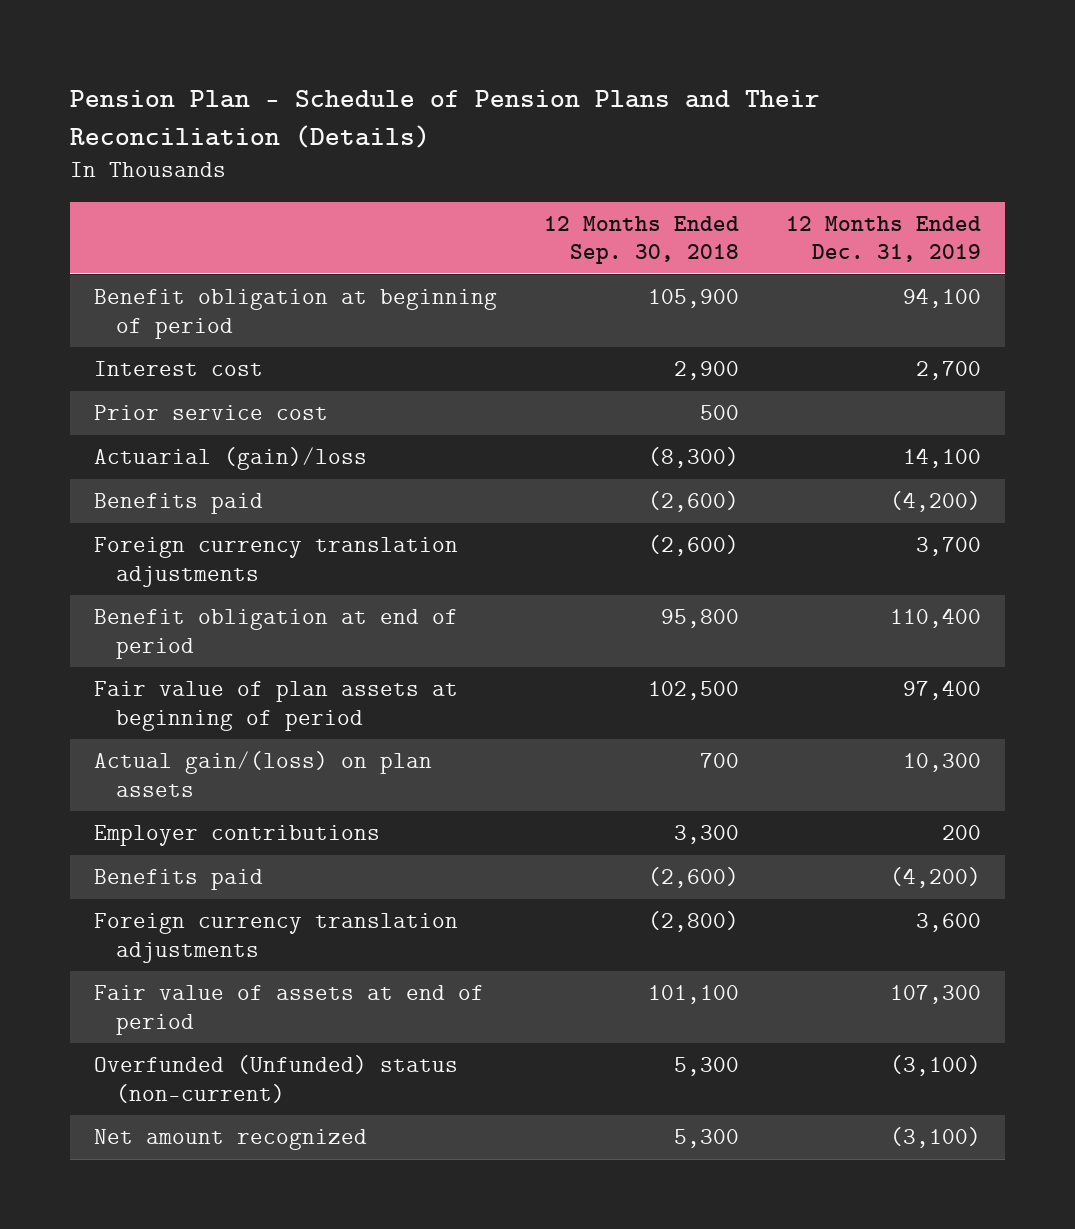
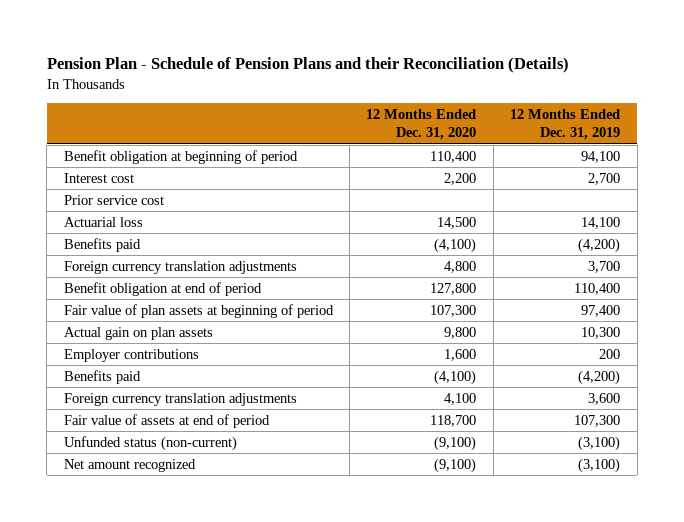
- Pension Plan - Schedule of Pension Plans and Their Reconciliation (Details)
+ Pension Plan - Schedule of Pension Plans and their Reconciliation (Details)
- | 12 Months Ended Sep. 30, 2018 | 12 Months Ended Dec. 31, 2019
+ | 12 Months Ended Dec. 31, 2020 | 12 Months Ended Dec. 31, 2019
- Actuarial (gain)/loss | (8,300) | 14,100
+ Actuarial loss | 14,500 | 14,100
- Actual gain/(loss) on plan assets | 700 | 10,300
+ Actual gain on plan assets | 9,800 | 10,300
- Overfunded (Unfunded) status (non-current) | 5,300 | (3,100)
+ Unfunded status (non-current) | (9,100) | (3,100)

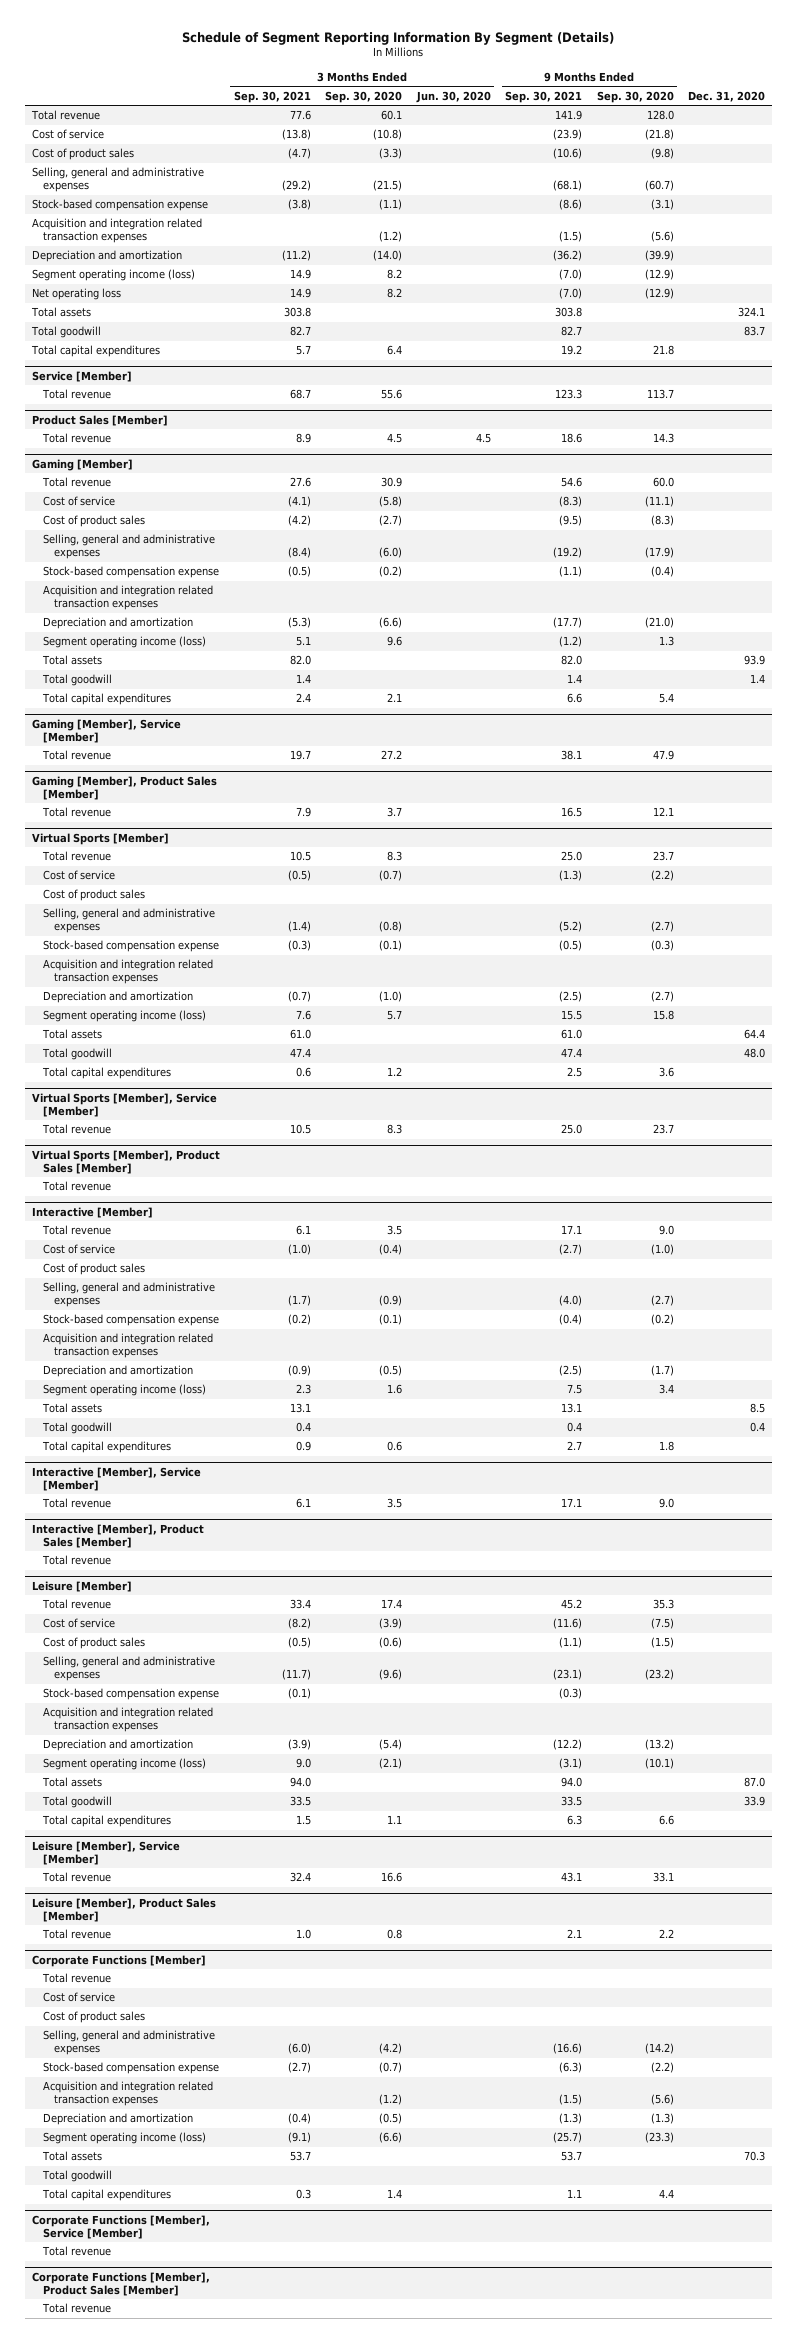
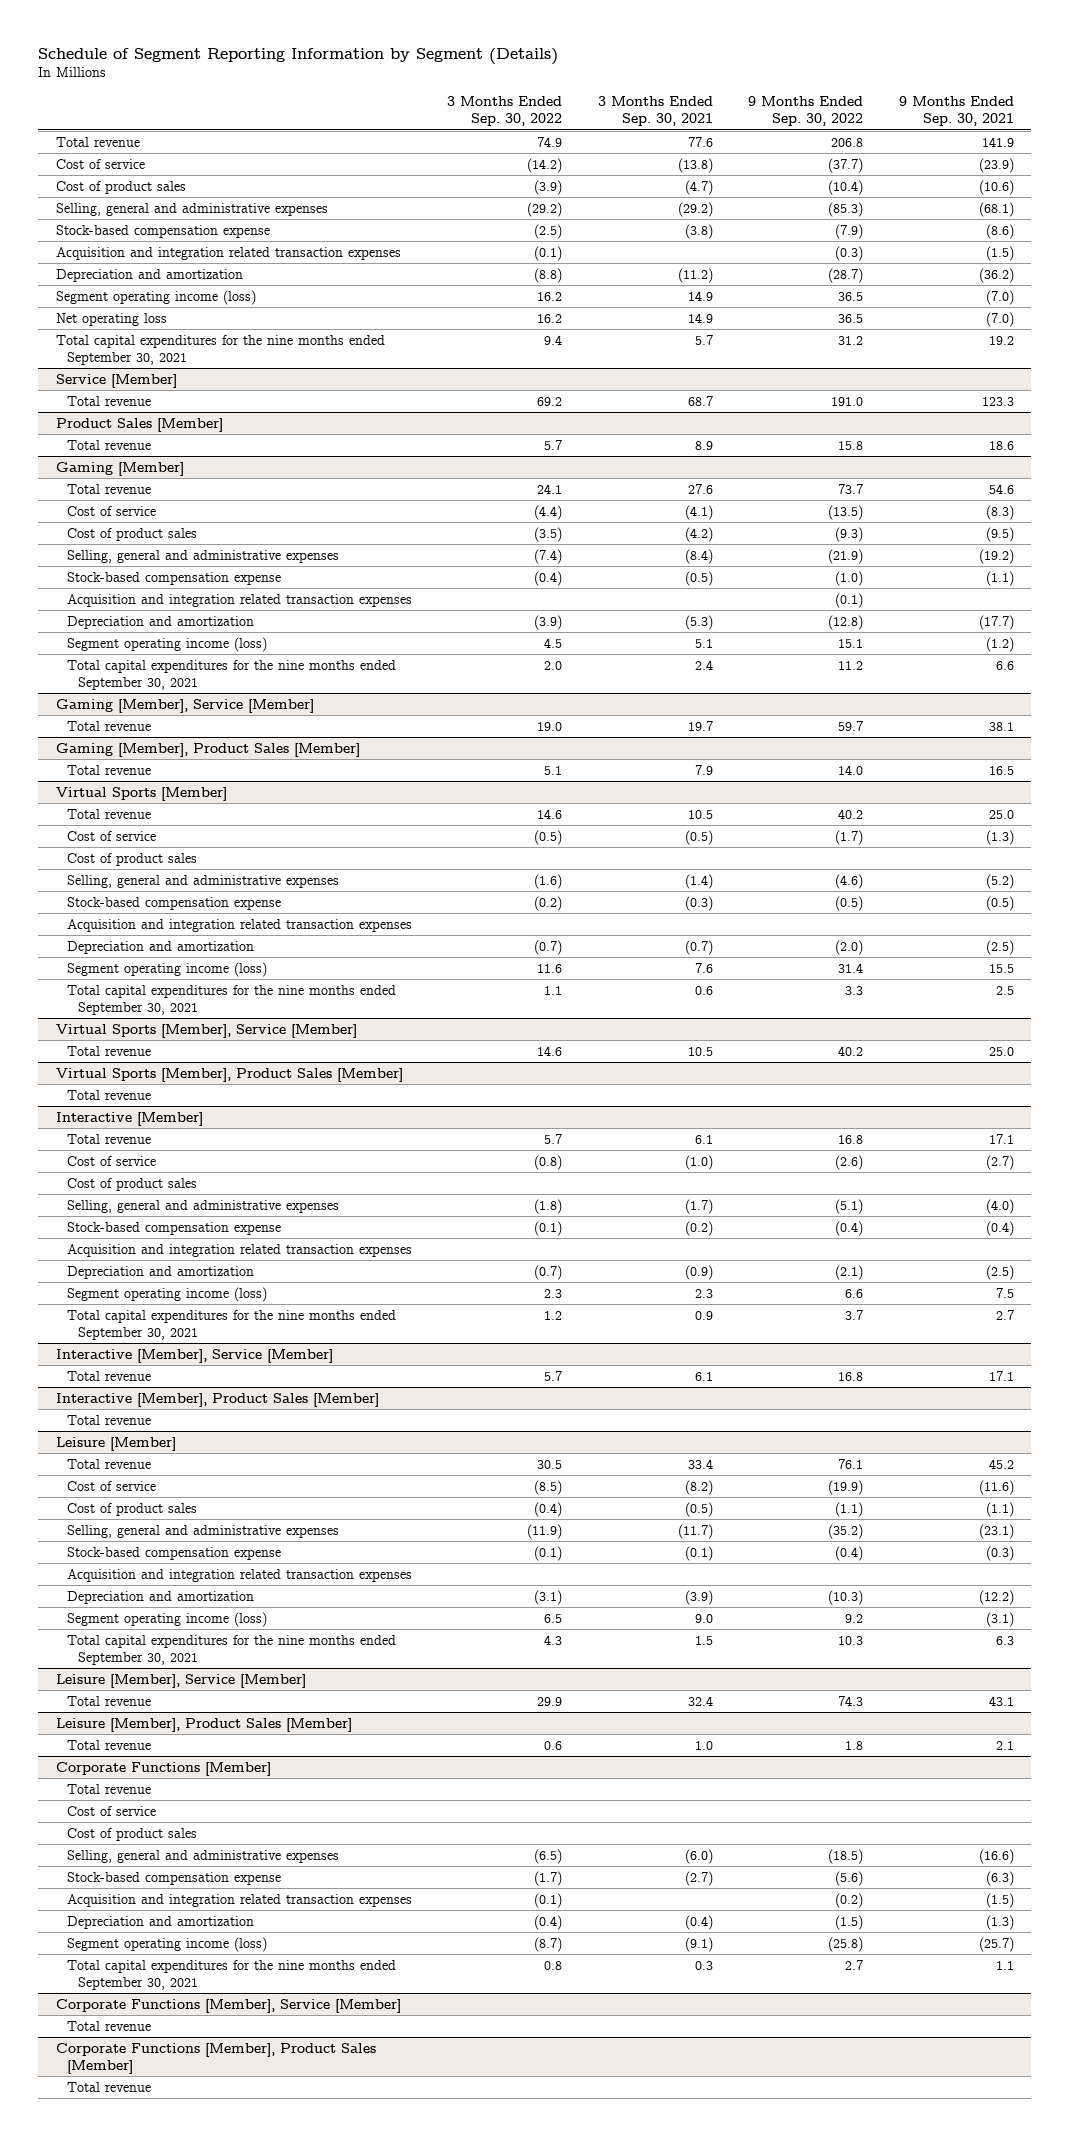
- Schedule of Segment Reporting Information By Segment (Details)
+ Schedule of Segment Reporting Information by Segment (Details)
- | 3 Months Ended Sep. 30, 2021 | 3 Months Ended Sep. 30, 2020 | 3 Months Ended Jun. 30, 2020 | 9 Months Ended Sep. 30, 2021 | 9 Months Ended Sep. 30, 2020 | Dec. 31, 2020
+ | 3 Months Ended Sep. 30, 2022 | 3 Months Ended Sep. 30, 2021 | 9 Months Ended Sep. 30, 2022 | 9 Months Ended Sep. 30, 2021
- Total assets | 303.8 | | | 303.8 | | 324.1
- Total goodwill | 82.7 | | | 82.7 | | 83.7
- Total capital expenditures | 5.7 | 6.4 | | 19.2 | 21.8 |
+ Total capital expenditures for the nine months ended September 30, 2021 | 9.4 | 5.7 | 31.2 | 19.2
@ Gaming [Member]
- Total assets | 82.0 | | | 82.0 | | 93.9
- Total goodwill | 1.4 | | | 1.4 | | 1.4
- Total capital expenditures | 2.4 | 2.1 | | 6.6 | 5.4 |
+ Total capital expenditures for the nine months ended September 30, 2021 | 2.0 | 2.4 | 11.2 | 6.6
@ Virtual Sports [Member]
- Total assets | 61.0 | | | 61.0 | | 64.4
- Total goodwill | 47.4 | | | 47.4 | | 48.0
- Total capital expenditures | 0.6 | 1.2 | | 2.5 | 3.6 |
+ Total capital expenditures for the nine months ended September 30, 2021 | 1.1 | 0.6 | 3.3 | 2.5
@ Interactive [Member]
- Total assets | 13.1 | | | 13.1 | | 8.5
- Total goodwill | 0.4 | | | 0.4 | | 0.4
- Total capital expenditures | 0.9 | 0.6 | | 2.7 | 1.8 |
+ Total capital expenditures for the nine months ended September 30, 2021 | 1.2 | 0.9 | 3.7 | 2.7
@ Leisure [Member]
- Total assets | 94.0 | | | 94.0 | | 87.0
- Total goodwill | 33.5 | | | 33.5 | | 33.9
- Total capital expenditures | 1.5 | 1.1 | | 6.3 | 6.6 |
+ Total capital expenditures for the nine months ended September 30, 2021 | 4.3 | 1.5 | 10.3 | 6.3
@ Corporate Functions [Member]
- Total assets | 53.7 | | | 53.7 | | 70.3
- Total goodwill
- Total capital expenditures | 0.3 | 1.4 | | 1.1 | 4.4 |
+ Total capital expenditures for the nine months ended September 30, 2021 | 0.8 | 0.3 | 2.7 | 1.1

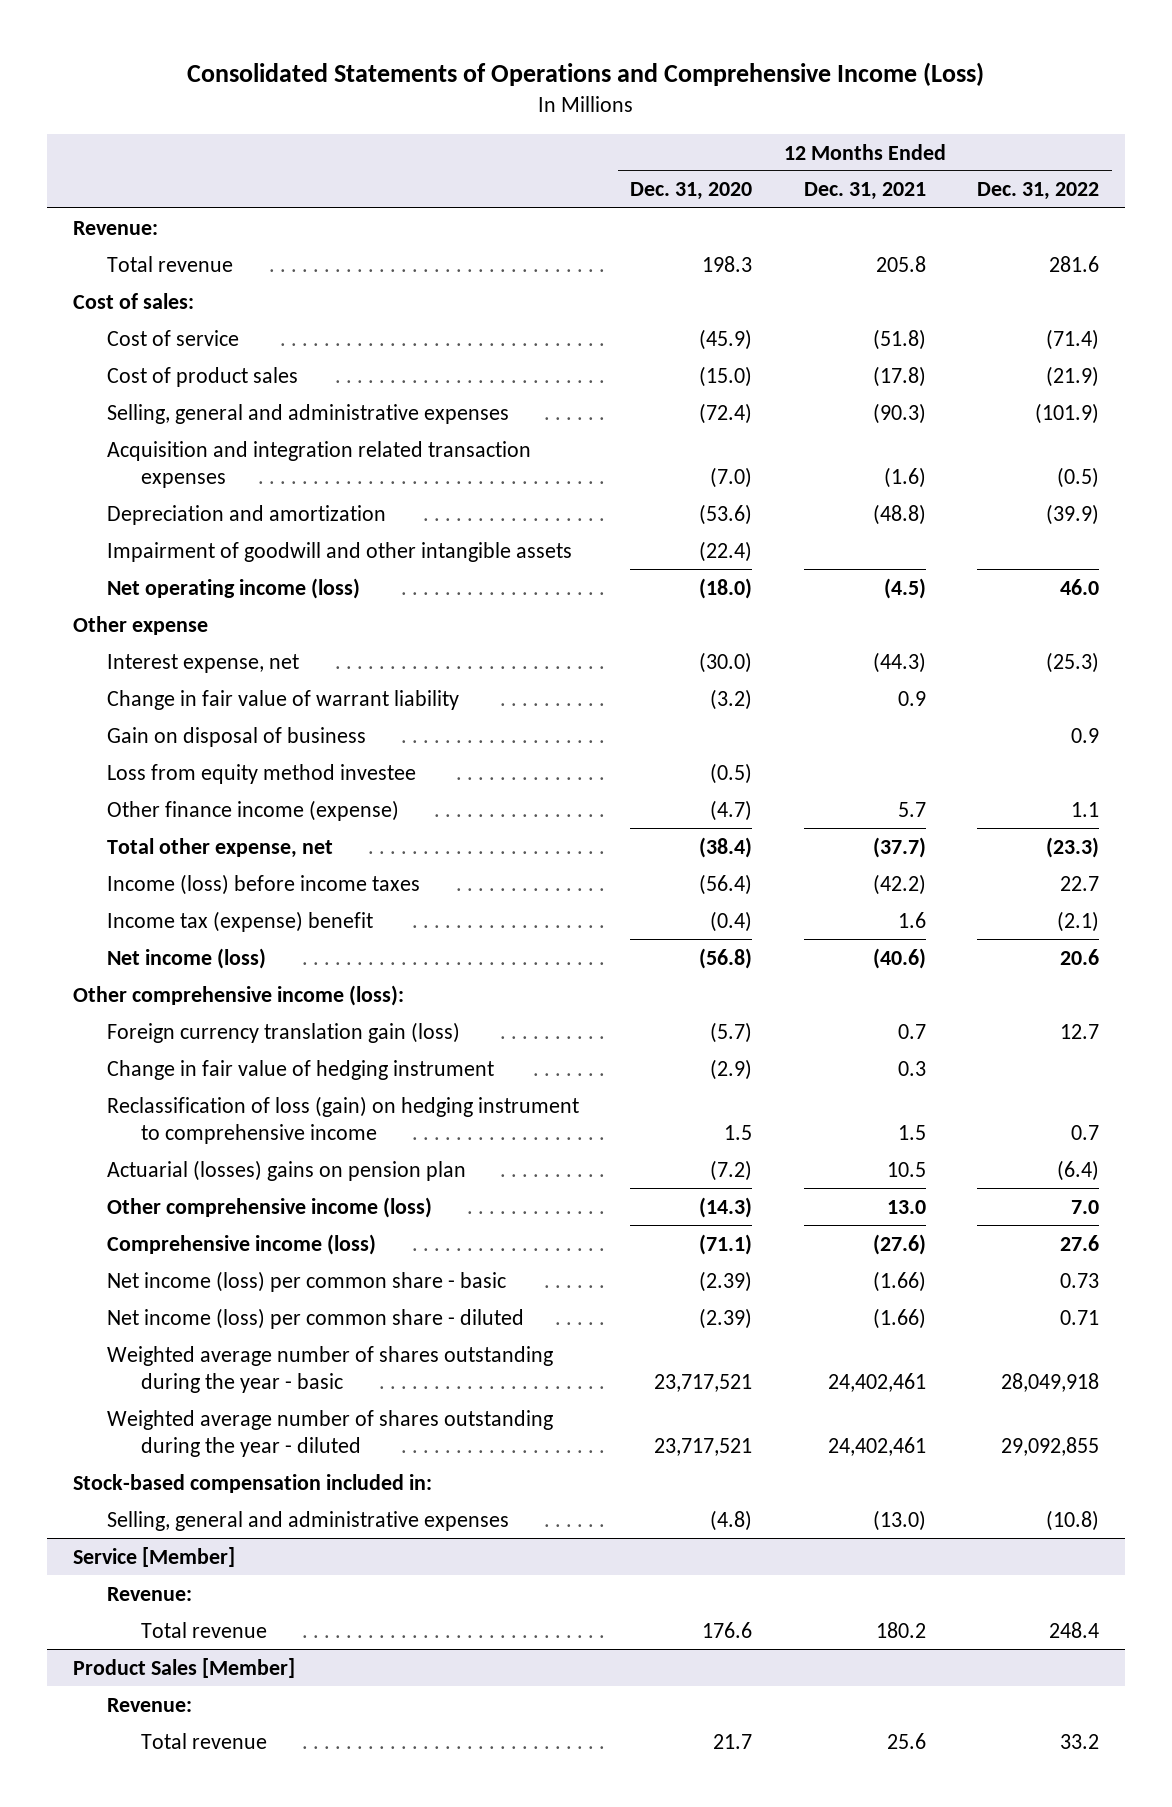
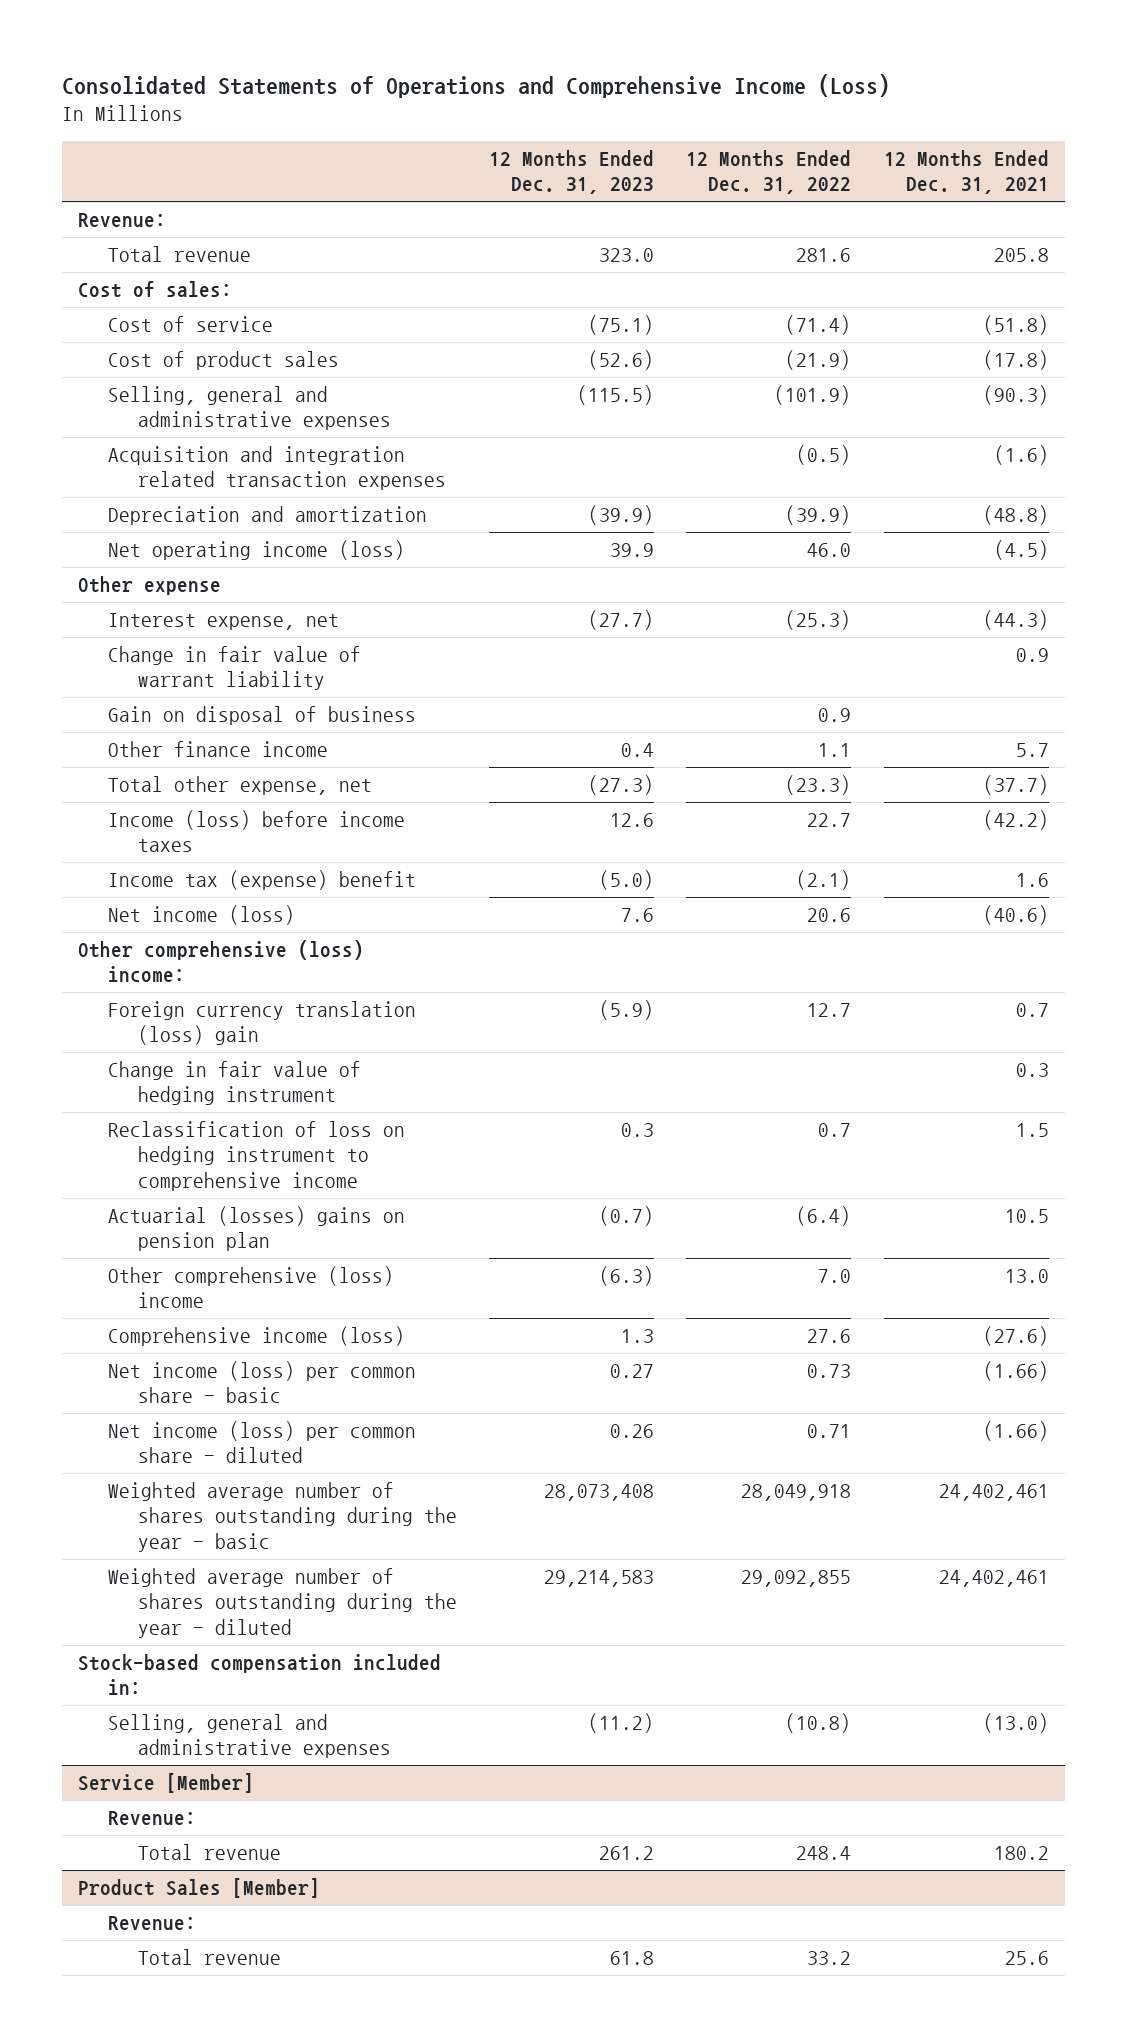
- | 12 Months Ended Dec. 31, 2020 | 12 Months Ended Dec. 31, 2021 | 12 Months Ended Dec. 31, 2022
+ | 12 Months Ended Dec. 31, 2023 | 12 Months Ended Dec. 31, 2022 | 12 Months Ended Dec. 31, 2021
- Impairment of goodwill and other intangible assets | (22.4) | |
- Loss from equity method investee | (0.5) | |
- Other finance income (expense) | (4.7) | 5.7 | 1.1
+ Other finance income | 0.4 | 1.1 | 5.7
- Other comprehensive income (loss):
- Foreign currency translation gain (loss) | (5.7) | 0.7 | 12.7
+ Other comprehensive (loss) income:
+ Foreign currency translation (loss) gain | (5.9) | 12.7 | 0.7
- Reclassification of loss (gain) on hedging instrument to comprehensive income | 1.5 | 1.5 | 0.7
+ Reclassification of loss on hedging instrument to comprehensive income | 0.3 | 0.7 | 1.5
- Other comprehensive income (loss) | (14.3) | 13.0 | 7.0
+ Other comprehensive (loss) income | (6.3) | 7.0 | 13.0

